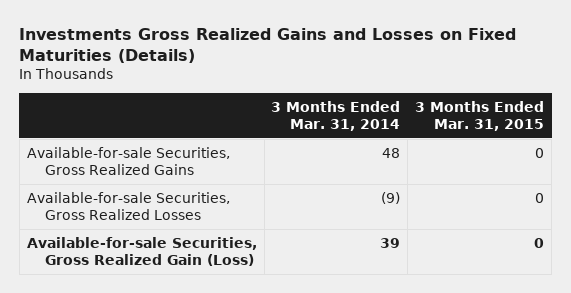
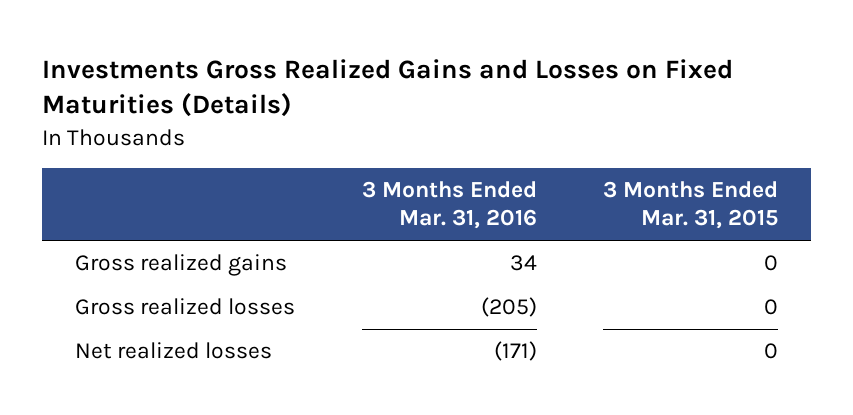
- | 3 Months Ended Mar. 31, 2014 | 3 Months Ended Mar. 31, 2015
+ | 3 Months Ended Mar. 31, 2016 | 3 Months Ended Mar. 31, 2015
- Available-for-sale Securities, Gross Realized Gains | 48 | 0
- Available-for-sale Securities, Gross Realized Losses | (9) | 0
- Available-for-sale Securities, Gross Realized Gain (Loss) | 39 | 0
+ Gross realized gains | 34 | 0
+ Gross realized losses | (205) | 0
+ Net realized losses | (171) | 0

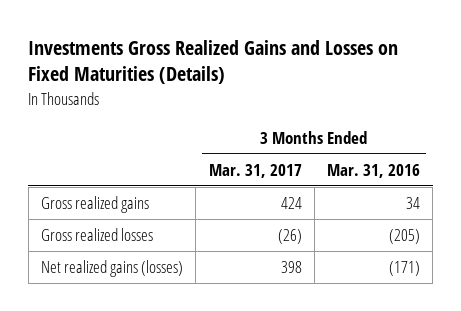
- | 3 Months Ended Mar. 31, 2016 | 3 Months Ended Mar. 31, 2015
+ | 3 Months Ended Mar. 31, 2017 | 3 Months Ended Mar. 31, 2016
- Net realized losses | (171) | 0
+ Net realized gains (losses) | 398 | (171)

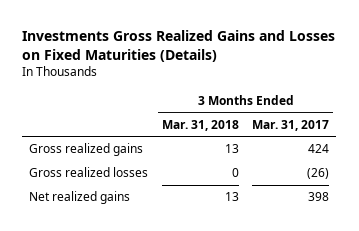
- | 3 Months Ended Mar. 31, 2017 | 3 Months Ended Mar. 31, 2016
+ | 3 Months Ended Mar. 31, 2018 | 3 Months Ended Mar. 31, 2017
- Net realized gains (losses) | 398 | (171)
+ Net realized gains | 13 | 398

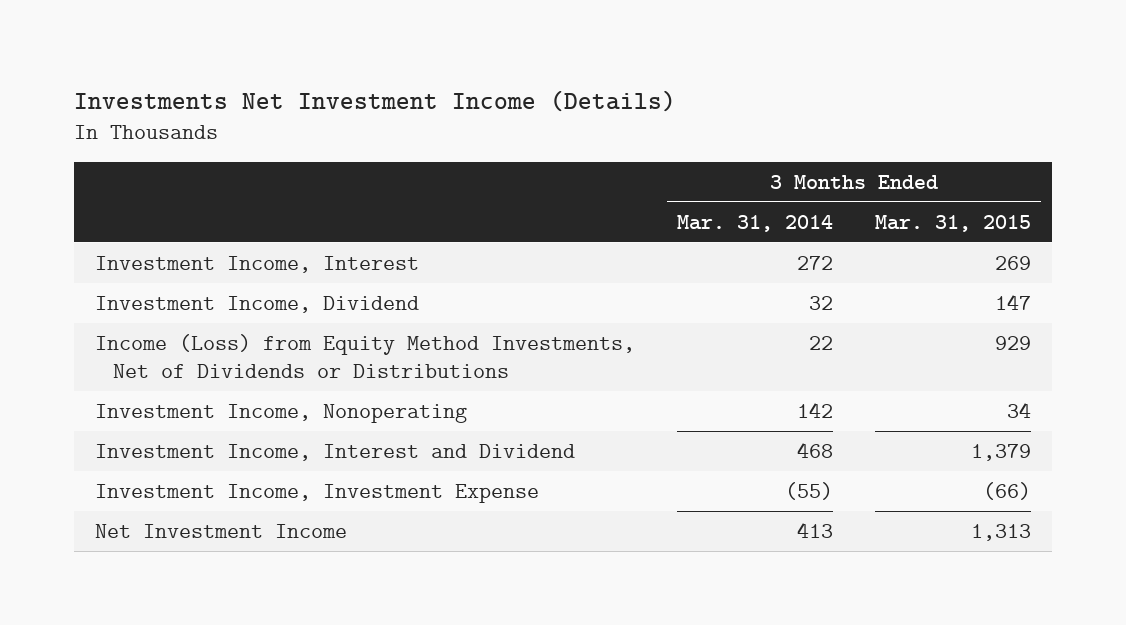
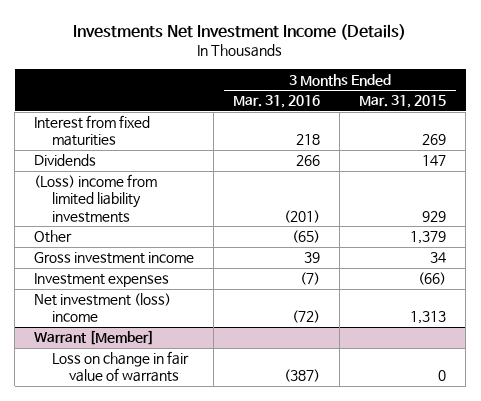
- | 3 Months Ended Mar. 31, 2014 | 3 Months Ended Mar. 31, 2015
+ | 3 Months Ended Mar. 31, 2016 | 3 Months Ended Mar. 31, 2015
- Investment Income, Interest | 272 | 269
- Investment Income, Dividend | 32 | 147
- Income (Loss) from Equity Method Investments, Net of Dividends or Distributions | 22 | 929
- Investment Income, Nonoperating | 142 | 34
- Investment Income, Interest and Dividend | 468 | 1,379
- Investment Income, Investment Expense | (55) | (66)
- Net Investment Income | 413 | 1,313
+ Interest from fixed maturities | 218 | 269
+ Dividends | 266 | 147
+ (Loss) income from limited liability investments | (201) | 929
+ Other | (65) | 1,379
+ Gross investment income | 39 | 34
+ Investment expenses | (7) | (66)
+ Net investment (loss) income | (72) | 1,313
+ Warrant [Member]
+ Loss on change in fair value of warrants | (387) | 0

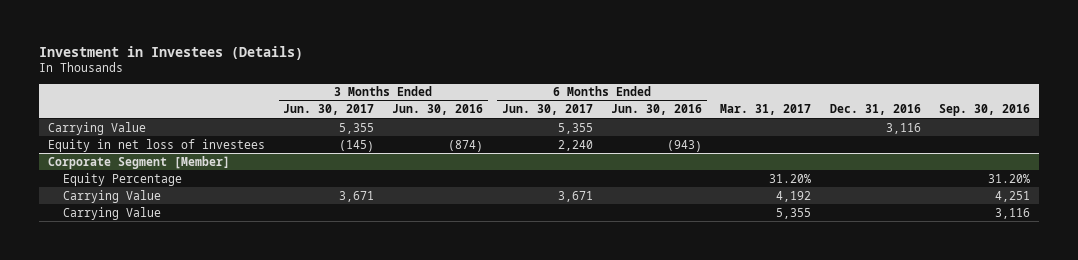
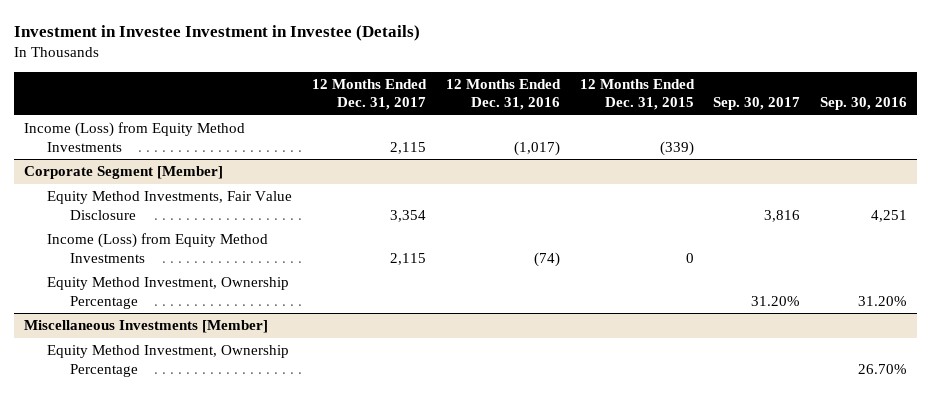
- Investment in Investees (Details)
+ Investment in Investee Investment in Investee (Details)
- | 3 Months Ended Jun. 30, 2017 | 3 Months Ended Jun. 30, 2016 | 6 Months Ended Jun. 30, 2017 | 6 Months Ended Jun. 30, 2016 | Mar. 31, 2017 | Dec. 31, 2016 | Sep. 30, 2016
+ | 12 Months Ended Dec. 31, 2017 | 12 Months Ended Dec. 31, 2016 | 12 Months Ended Dec. 31, 2015 | Sep. 30, 2017 | Sep. 30, 2016
- Carrying Value | 5,355 | | 5,355 | | | 3,116 |
- Equity in net loss of investees | (145) | (874) | 2,240 | (943) | | |
+ Income (Loss) from Equity Method Investments | 2,115 | (1,017) | (339) | |
@ Corporate Segment [Member]
- Equity Percentage | | | | | 31.20% | | 31.20%
- Carrying Value | 3,671 | | 3,671 | | 4,192 | | 4,251
- Carrying Value | | | | | 5,355 | | 3,116
+ Equity Method Investments, Fair Value Disclosure | 3,354 | | | 3,816 | 4,251
+ Income (Loss) from Equity Method Investments | 2,115 | (74) | 0 | |
+ Equity Method Investment, Ownership Percentage | | | | 31.20% | 31.20%
+ Miscellaneous Investments [Member]
+ Equity Method Investment, Ownership Percentage | | | | | 26.70%

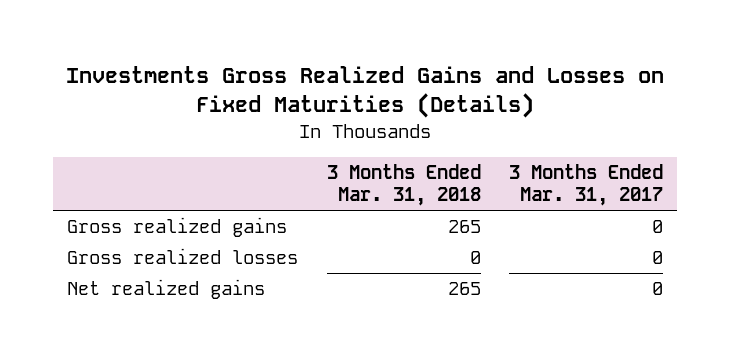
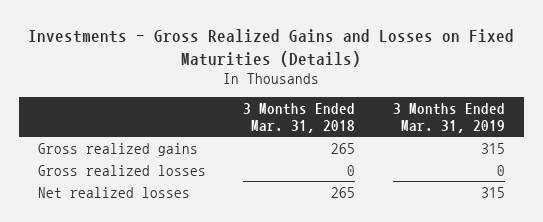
- Investments Gross Realized Gains and Losses on Fixed Maturities (Details)
+ Investments - Gross Realized Gains and Losses on Fixed Maturities (Details)
- | 3 Months Ended Mar. 31, 2018 | 3 Months Ended Mar. 31, 2017
+ | 3 Months Ended Mar. 31, 2018 | 3 Months Ended Mar. 31, 2019
- Net realized gains | 265 | 0
+ Net realized losses | 265 | 315

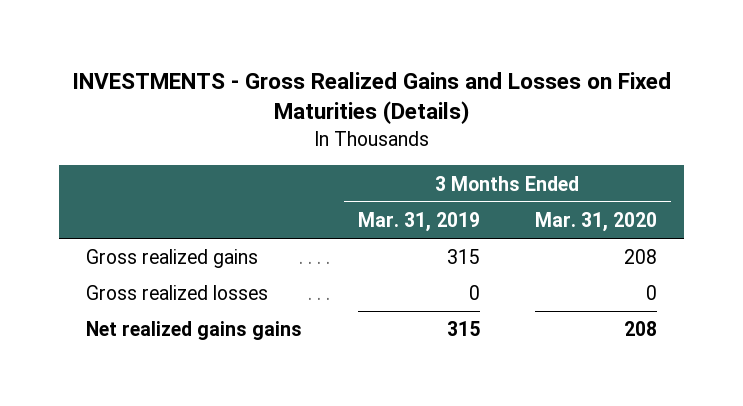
- Investments - Gross Realized Gains and Losses on Fixed Maturities (Details)
+ INVESTMENTS - Gross Realized Gains and Losses on Fixed Maturities (Details)
- | 3 Months Ended Mar. 31, 2018 | 3 Months Ended Mar. 31, 2019
+ | 3 Months Ended Mar. 31, 2019 | 3 Months Ended Mar. 31, 2020
- Net realized losses | 265 | 315
+ Net realized gains gains | 315 | 208

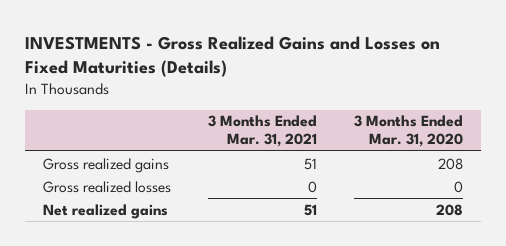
- | 3 Months Ended Mar. 31, 2019 | 3 Months Ended Mar. 31, 2020
+ | 3 Months Ended Mar. 31, 2021 | 3 Months Ended Mar. 31, 2020
- Net realized gains gains | 315 | 208
+ Net realized gains | 51 | 208

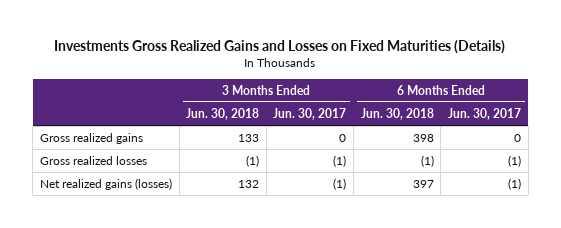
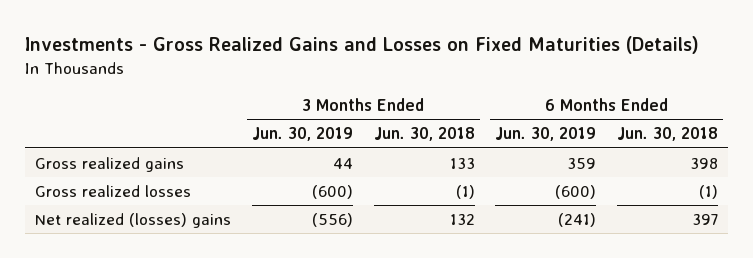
- Investments Gross Realized Gains and Losses on Fixed Maturities (Details)
+ Investments - Gross Realized Gains and Losses on Fixed Maturities (Details)
- | 3 Months Ended Jun. 30, 2018 | 3 Months Ended Jun. 30, 2017 | 6 Months Ended Jun. 30, 2018 | 6 Months Ended Jun. 30, 2017
+ | 3 Months Ended Jun. 30, 2019 | 3 Months Ended Jun. 30, 2018 | 6 Months Ended Jun. 30, 2019 | 6 Months Ended Jun. 30, 2018
- Net realized gains (losses) | 132 | (1) | 397 | (1)
+ Net realized (losses) gains | (556) | 132 | (241) | 397

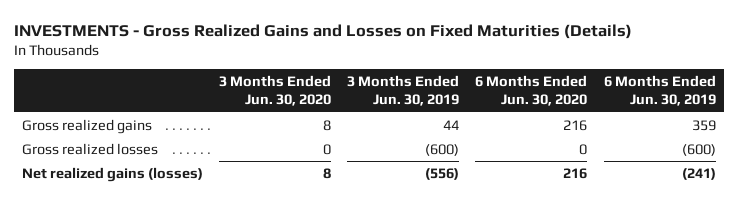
- Investments - Gross Realized Gains and Losses on Fixed Maturities (Details)
+ INVESTMENTS - Gross Realized Gains and Losses on Fixed Maturities (Details)
- | 3 Months Ended Jun. 30, 2019 | 3 Months Ended Jun. 30, 2018 | 6 Months Ended Jun. 30, 2019 | 6 Months Ended Jun. 30, 2018
+ | 3 Months Ended Jun. 30, 2020 | 3 Months Ended Jun. 30, 2019 | 6 Months Ended Jun. 30, 2020 | 6 Months Ended Jun. 30, 2019
- Net realized (losses) gains | (556) | 132 | (241) | 397
+ Net realized gains (losses) | 8 | (556) | 216 | (241)

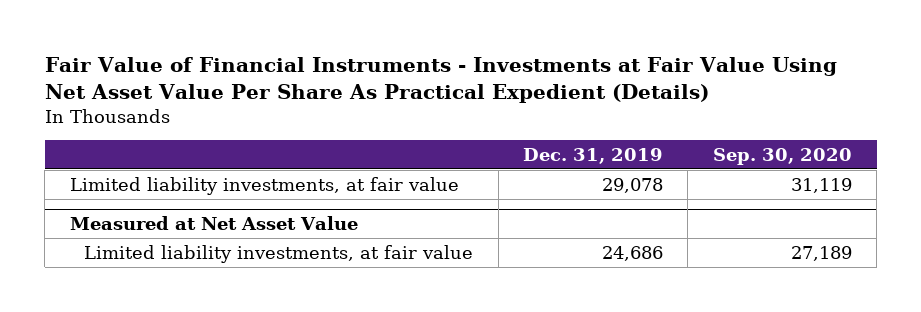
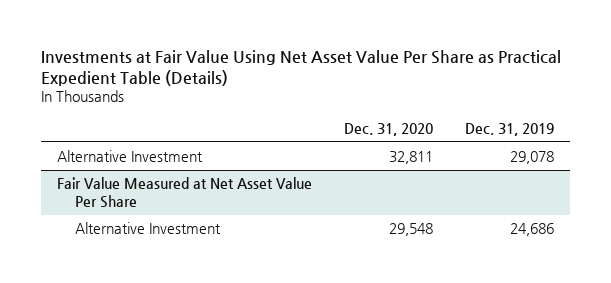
- Fair Value of Financial Instruments - Investments at Fair Value Using Net Asset Value Per Share As Practical Expedient (Details)
+ Investments at Fair Value Using Net Asset Value Per Share as Practical Expedient Table (Details)
- | Dec. 31, 2019 | Sep. 30, 2020
+ | Dec. 31, 2020 | Dec. 31, 2019
- Limited liability investments, at fair value | 29,078 | 31,119
- Measured at Net Asset Value
- Limited liability investments, at fair value | 24,686 | 27,189
+ Alternative Investment | 32,811 | 29,078
+ Fair Value Measured at Net Asset Value Per Share
+ Alternative Investment | 29,548 | 24,686

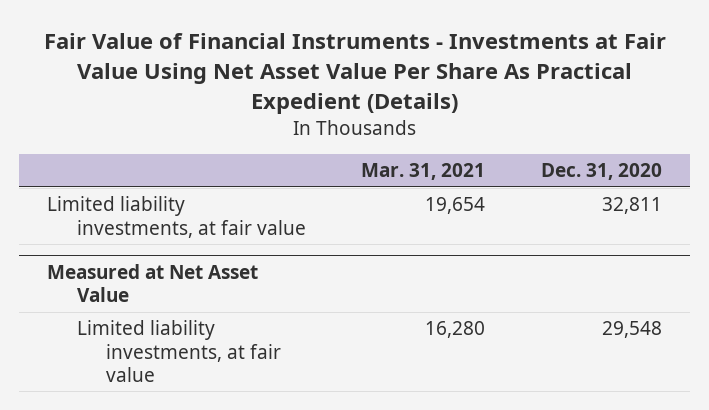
- Investments at Fair Value Using Net Asset Value Per Share as Practical Expedient Table (Details)
+ Fair Value of Financial Instruments - Investments at Fair Value Using Net Asset Value Per Share As Practical Expedient (Details)
- | Dec. 31, 2020 | Dec. 31, 2019
+ | Mar. 31, 2021 | Dec. 31, 2020
- Alternative Investment | 32,811 | 29,078
- Fair Value Measured at Net Asset Value Per Share
- Alternative Investment | 29,548 | 24,686
+ Limited liability investments, at fair value | 19,654 | 32,811
+ Measured at Net Asset Value
+ Limited liability investments, at fair value | 16,280 | 29,548

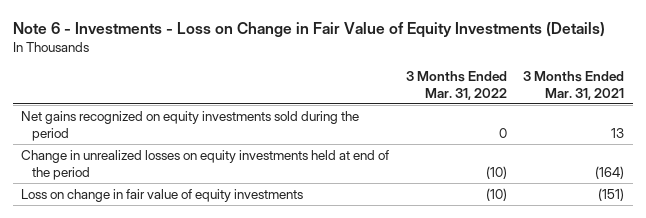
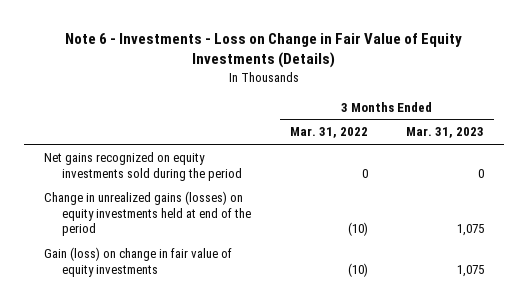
- | 3 Months Ended Mar. 31, 2022 | 3 Months Ended Mar. 31, 2021
+ | 3 Months Ended Mar. 31, 2022 | 3 Months Ended Mar. 31, 2023
- Change in unrealized losses on equity investments held at end of the period | (10) | (164)
- Loss on change in fair value of equity investments | (10) | (151)
+ Change in unrealized gains (losses) on equity investments held at end of the period | (10) | 1,075
+ Gain (loss) on change in fair value of equity investments | (10) | 1,075

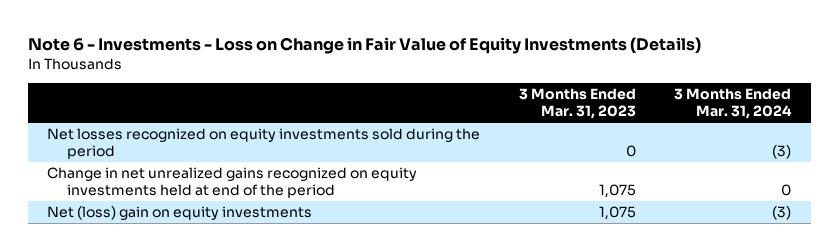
- | 3 Months Ended Mar. 31, 2022 | 3 Months Ended Mar. 31, 2023
+ | 3 Months Ended Mar. 31, 2023 | 3 Months Ended Mar. 31, 2024
- Net gains recognized on equity investments sold during the period | 0 | 0
- Change in unrealized gains (losses) on equity investments held at end of the period | (10) | 1,075
- Gain (loss) on change in fair value of equity investments | (10) | 1,075
+ Net losses recognized on equity investments sold during the period | 0 | (3)
+ Change in net unrealized gains recognized on equity investments held at end of the period | 1,075 | 0
+ Net (loss) gain on equity investments | 1,075 | (3)

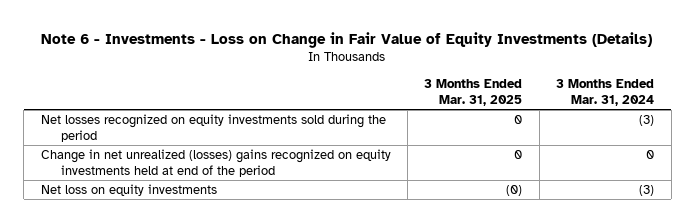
- | 3 Months Ended Mar. 31, 2023 | 3 Months Ended Mar. 31, 2024
+ | 3 Months Ended Mar. 31, 2025 | 3 Months Ended Mar. 31, 2024
- Change in net unrealized gains recognized on equity investments held at end of the period | 1,075 | 0
- Net (loss) gain on equity investments | 1,075 | (3)
+ Change in net unrealized (losses) gains recognized on equity investments held at end of the period | 0 | 0
+ Net loss on equity investments | (0) | (3)

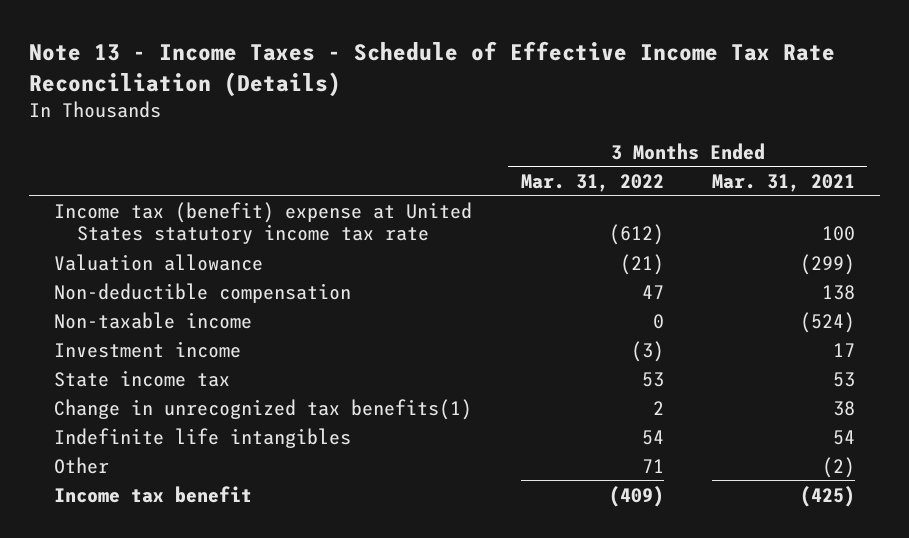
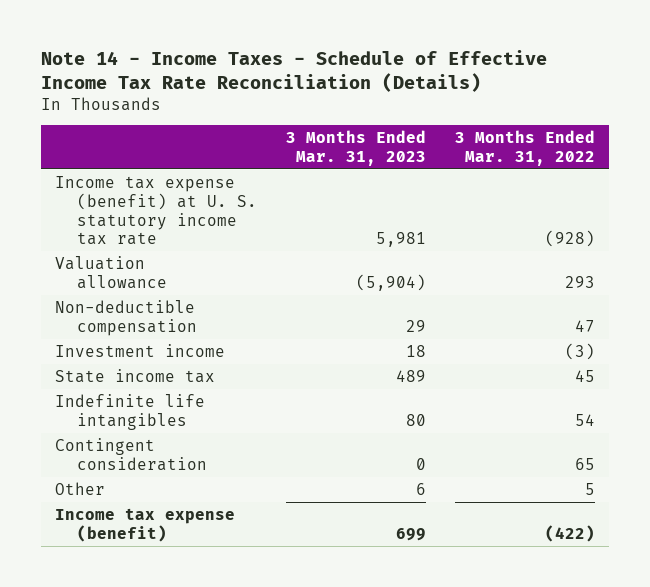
- Note 13 - Income Taxes - Schedule of Effective Income Tax Rate Reconciliation (Details)
+ Note 14 - Income Taxes - Schedule of Effective Income Tax Rate Reconciliation (Details)
- | 3 Months Ended Mar. 31, 2022 | 3 Months Ended Mar. 31, 2021
+ | 3 Months Ended Mar. 31, 2023 | 3 Months Ended Mar. 31, 2022
- Income tax (benefit) expense at United States statutory income tax rate | (612) | 100
- Valuation allowance | (21) | (299)
+ Income tax expense (benefit) at U. S. statutory income tax rate | 5,981 | (928)
+ Valuation allowance | (5,904) | 293
- Non-taxable income | 0 | (524)
- State income tax | 53 | 53
- Change in unrecognized tax benefits(1) | 2 | 38
+ State income tax | 489 | 45
- Other | 71 | (2)
- Income tax benefit | (409) | (425)
+ Contingent consideration | 0 | 65
+ Other | 6 | 5
+ Income tax expense (benefit) | 699 | (422)

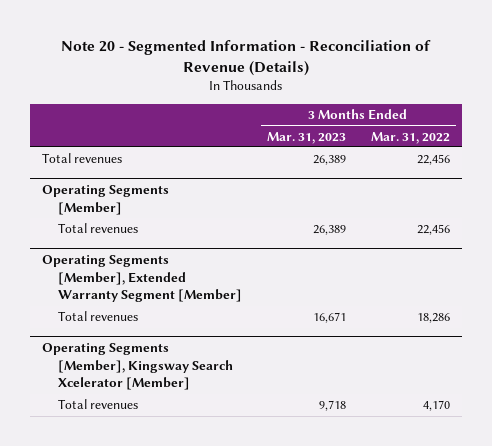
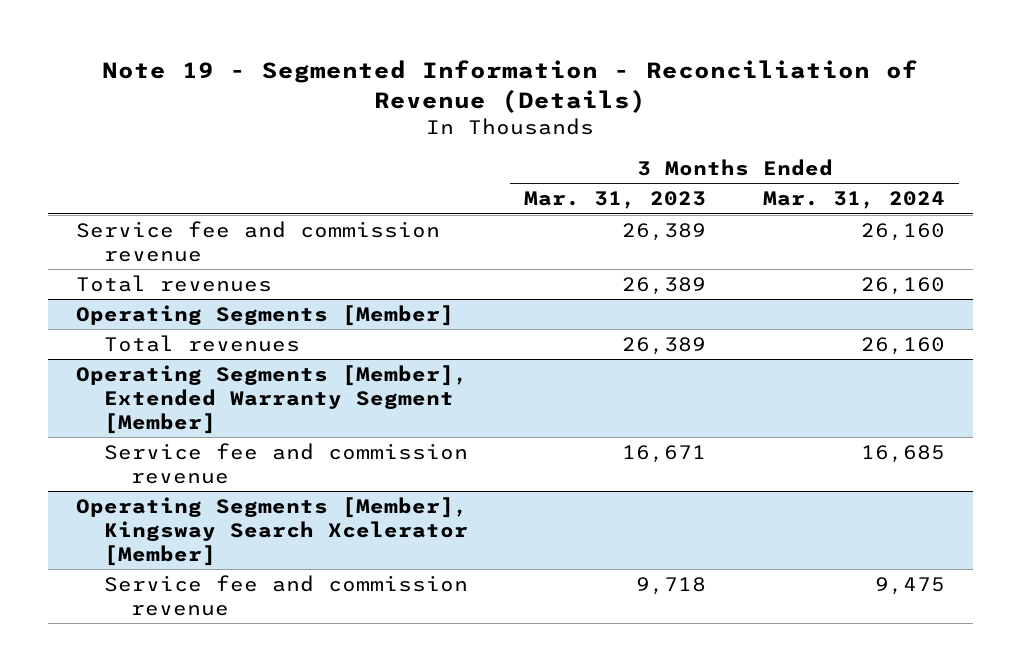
- Note 20 - Segmented Information - Reconciliation of Revenue (Details)
+ Note 19 - Segmented Information - Reconciliation of Revenue (Details)
- | 3 Months Ended Mar. 31, 2023 | 3 Months Ended Mar. 31, 2022
+ | 3 Months Ended Mar. 31, 2023 | 3 Months Ended Mar. 31, 2024
+ Service fee and commission revenue | 26,389 | 26,160
@ Operating Segments [Member], Extended Warranty Segment [Member]
- Total revenues | 16,671 | 18,286
+ Service fee and commission revenue | 16,671 | 16,685
@ Operating Segments [Member], Kingsway Search Xcelerator [Member]
- Total revenues | 9,718 | 4,170
+ Service fee and commission revenue | 9,718 | 9,475

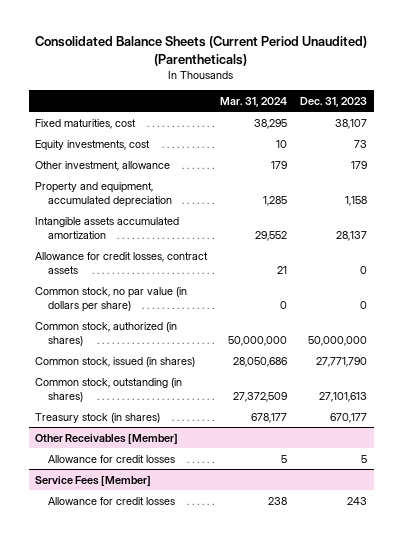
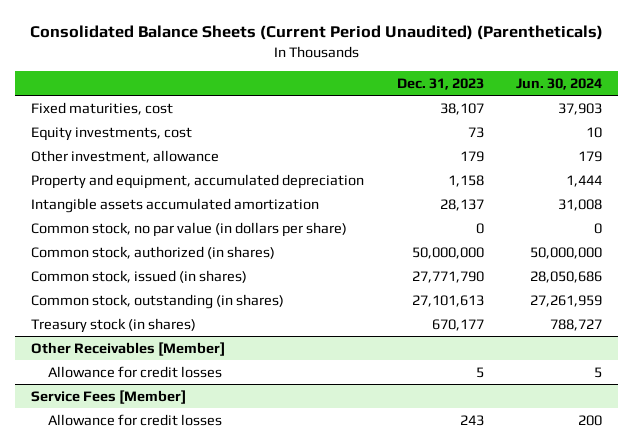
- | Mar. 31, 2024 | Dec. 31, 2023
+ | Dec. 31, 2023 | Jun. 30, 2024
- Allowance for credit losses, contract assets | 21 | 0

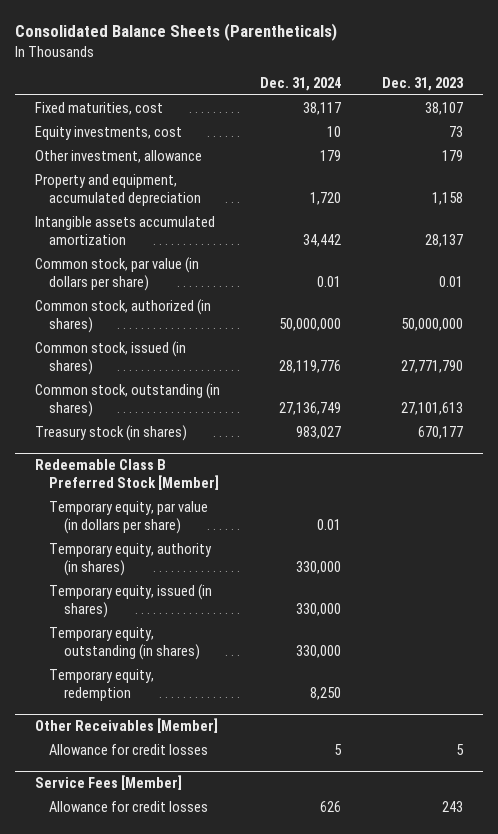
- Consolidated Balance Sheets (Current Period Unaudited) (Parentheticals)
+ Consolidated Balance Sheets (Parentheticals)
- | Dec. 31, 2023 | Jun. 30, 2024
+ | Dec. 31, 2024 | Dec. 31, 2023
- Common stock, no par value (in dollars per share) | 0 | 0
+ Common stock, par value (in dollars per share) | 0.01 | 0.01
+ Redeemable Class B Preferred Stock [Member]
+ Temporary equity, par value (in dollars per share) | 0.01 |
+ Temporary equity, authority (in shares) | 330,000 |
+ Temporary equity, issued (in shares) | 330,000 |
+ Temporary equity, outstanding (in shares) | 330,000 |
+ Temporary equity, redemption | 8,250 |

